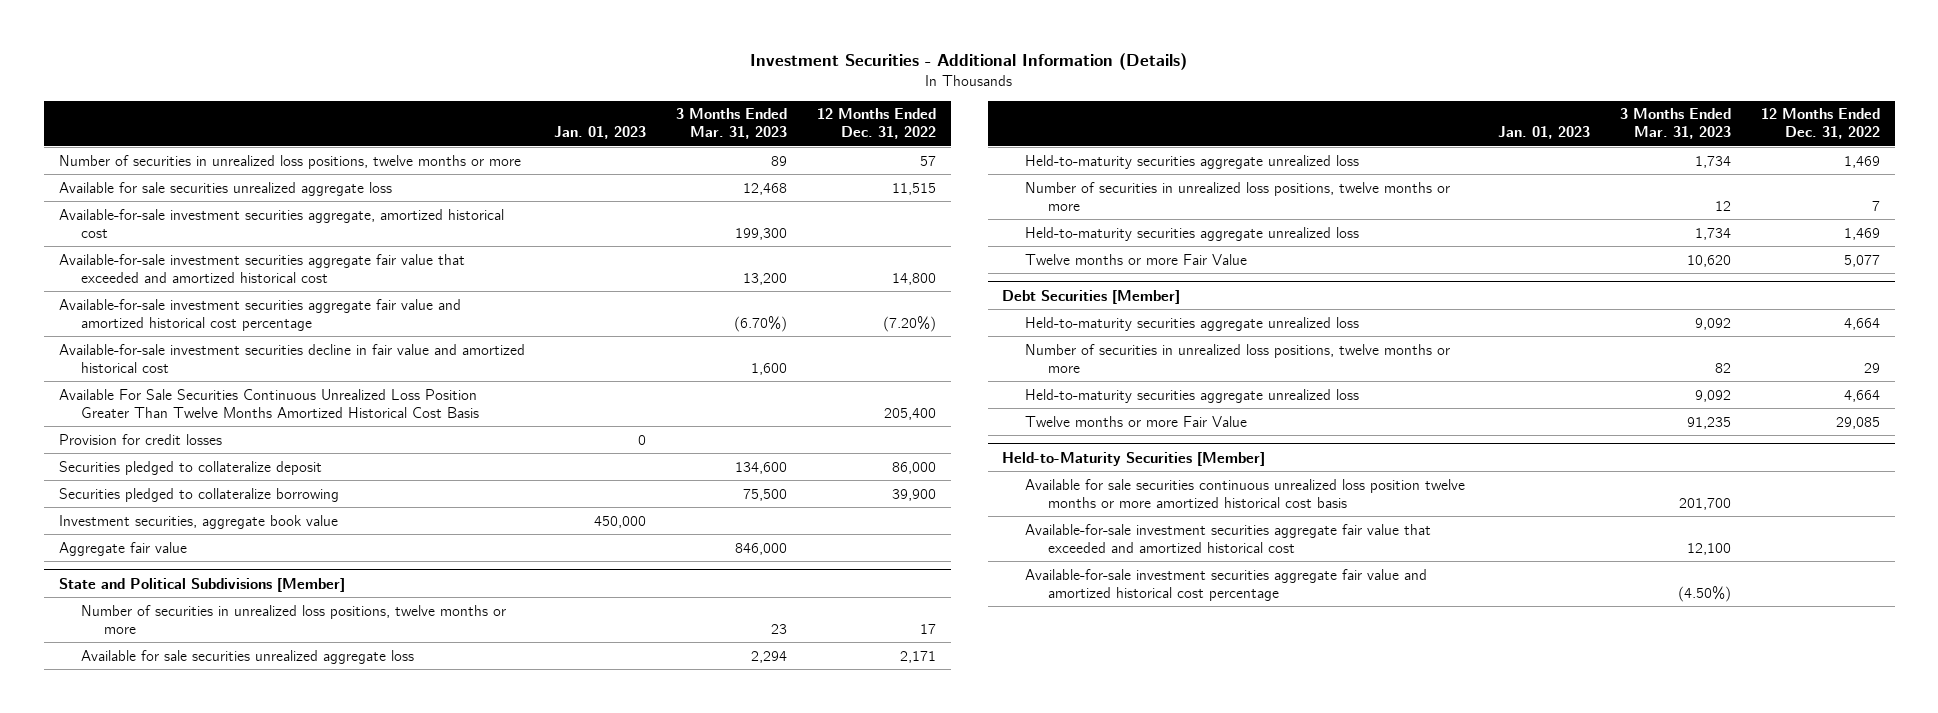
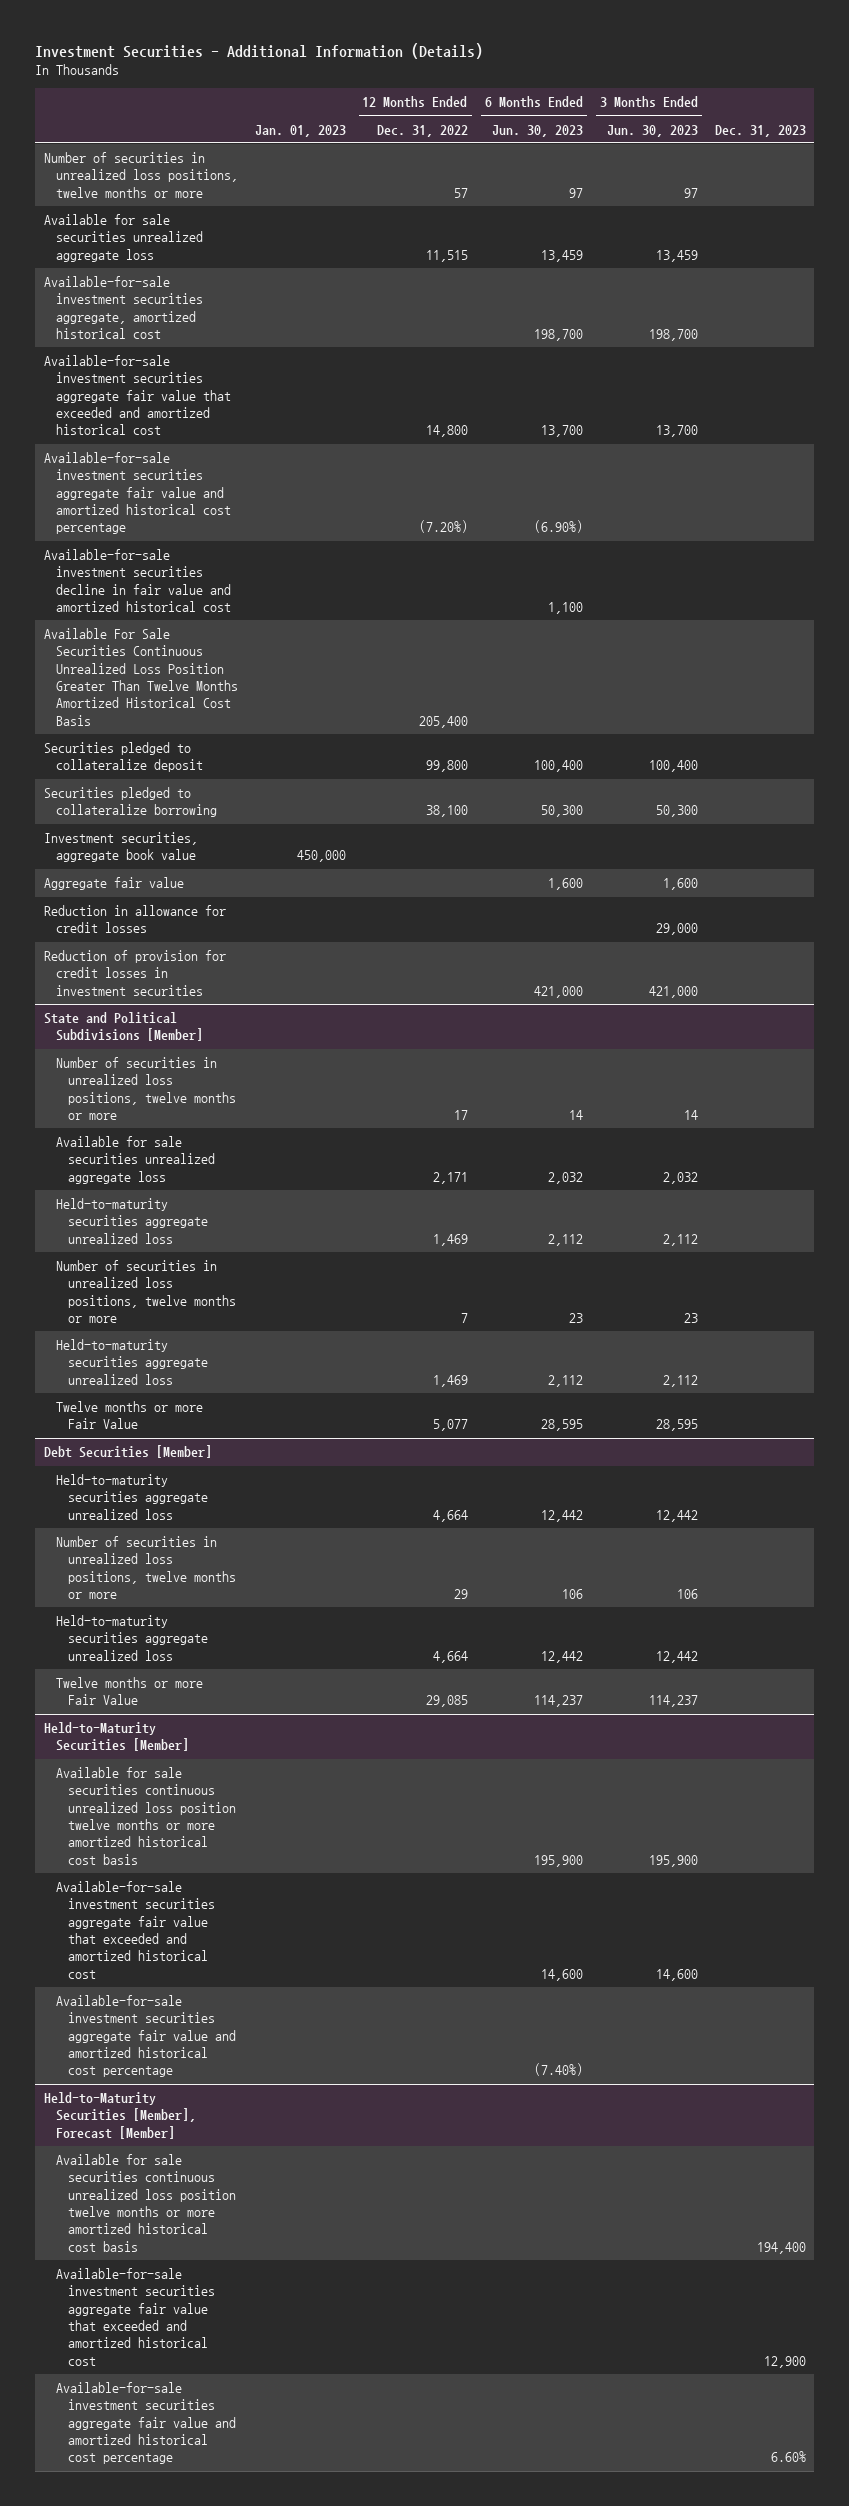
- | Jan. 01, 2023 | 3 Months Ended Mar. 31, 2023 | 12 Months Ended Dec. 31, 2022
+ | Jan. 01, 2023 | 12 Months Ended Dec. 31, 2022 | 6 Months Ended Jun. 30, 2023 | 3 Months Ended Jun. 30, 2023 | Dec. 31, 2023
- Provision for credit losses | 0 | |
- Securities pledged to collateralize deposit | | 134,600 | 86,000
- Securities pledged to collateralize borrowing | | 75,500 | 39,900
+ Securities pledged to collateralize deposit | | 99,800 | 100,400 | 100,400 |
+ Securities pledged to collateralize borrowing | | 38,100 | 50,300 | 50,300 |
+ Reduction in allowance for credit losses | | | | 29,000 |
+ Reduction of provision for credit losses in investment securities | | | 421,000 | 421,000 |
+ Held-to-Maturity Securities [Member], Forecast [Member]
+ Available for sale securities continuous unrealized loss position twelve months or more amortized historical cost basis | | | | | 194,400
+ Available-for-sale investment securities aggregate fair value that exceeded and amortized historical cost | | | | | 12,900
+ Available-for-sale investment securities aggregate fair value and amortized historical cost percentage | | | | | 6.60%

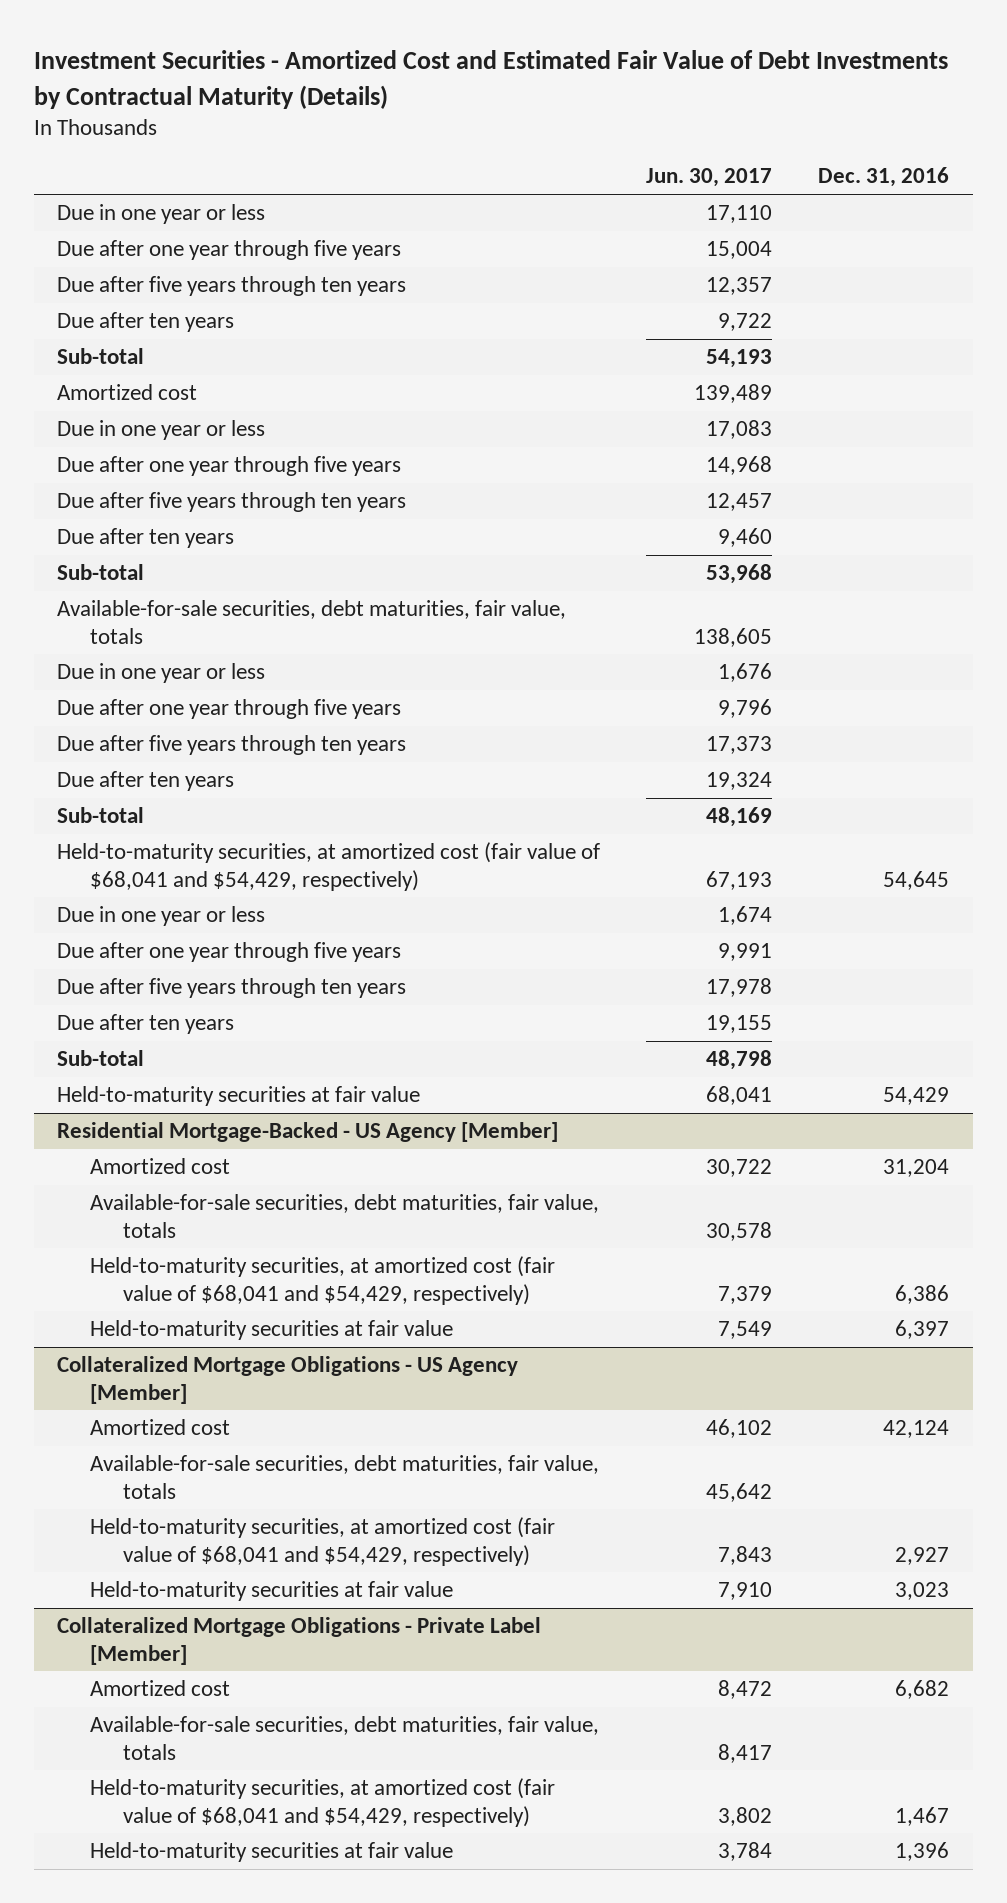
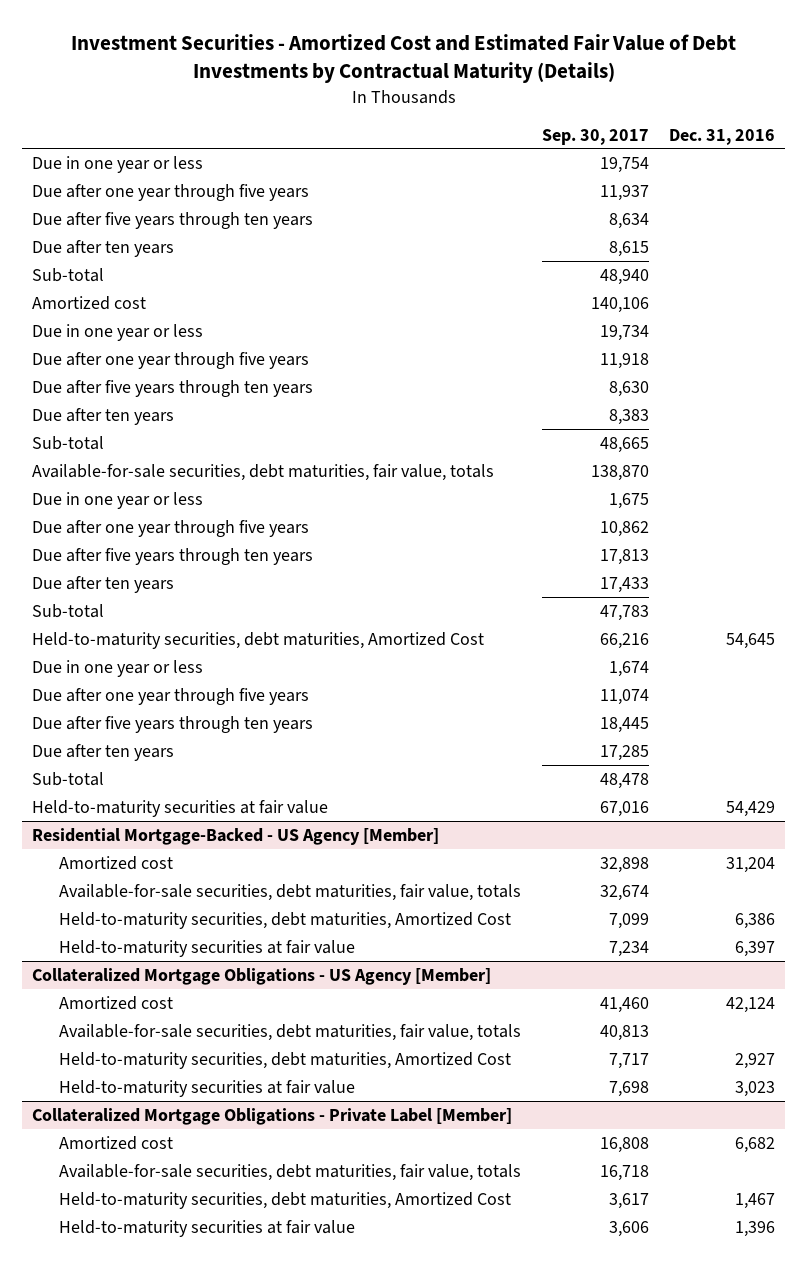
- | Jun. 30, 2017 | Dec. 31, 2016
+ | Sep. 30, 2017 | Dec. 31, 2016
- Held-to-maturity securities, at amortized cost (fair value of $68,041 and $54,429, respectively) | 67,193 | 54,645
+ Held-to-maturity securities, debt maturities, Amortized Cost | 66,216 | 54,645
@ Residential Mortgage-Backed - US Agency [Member]
- Held-to-maturity securities, at amortized cost (fair value of $68,041 and $54,429, respectively) | 7,379 | 6,386
+ Held-to-maturity securities, debt maturities, Amortized Cost | 7,099 | 6,386
@ Collateralized Mortgage Obligations - US Agency [Member]
- Held-to-maturity securities, at amortized cost (fair value of $68,041 and $54,429, respectively) | 7,843 | 2,927
+ Held-to-maturity securities, debt maturities, Amortized Cost | 7,717 | 2,927
@ Collateralized Mortgage Obligations - Private Label [Member]
- Held-to-maturity securities, at amortized cost (fair value of $68,041 and $54,429, respectively) | 3,802 | 1,467
+ Held-to-maturity securities, debt maturities, Amortized Cost | 3,617 | 1,467

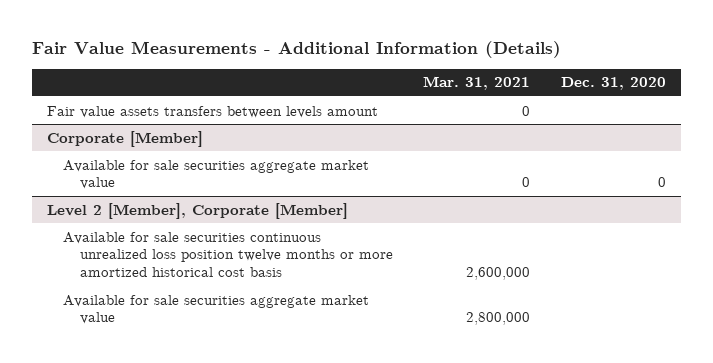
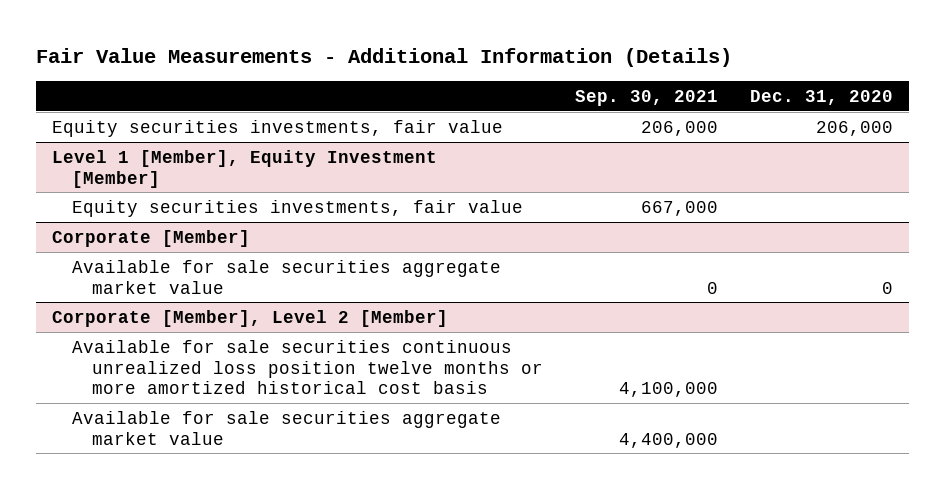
- | Mar. 31, 2021 | Dec. 31, 2020
+ | Sep. 30, 2021 | Dec. 31, 2020
- Fair value assets transfers between levels amount | 0 |
+ Equity securities investments, fair value | 206,000 | 206,000
+ Level 1 [Member], Equity Investment [Member]
+ Equity securities investments, fair value | 667,000 |
- Level 2 [Member], Corporate [Member]
+ Corporate [Member], Level 2 [Member]

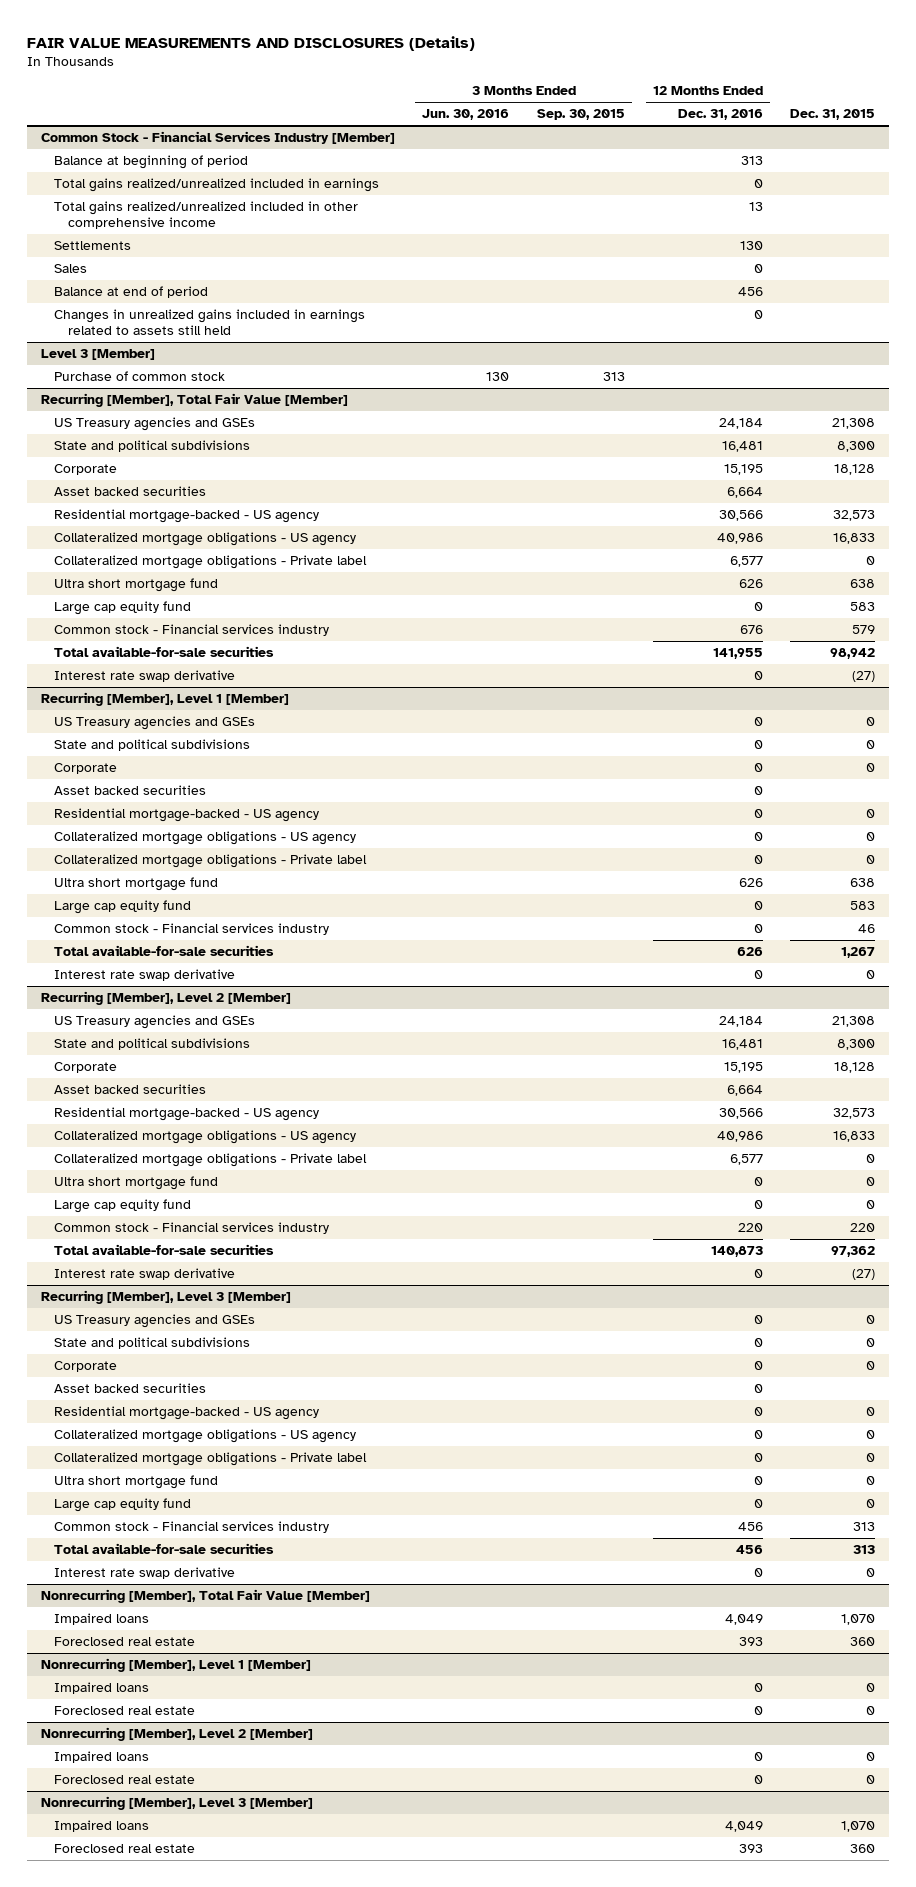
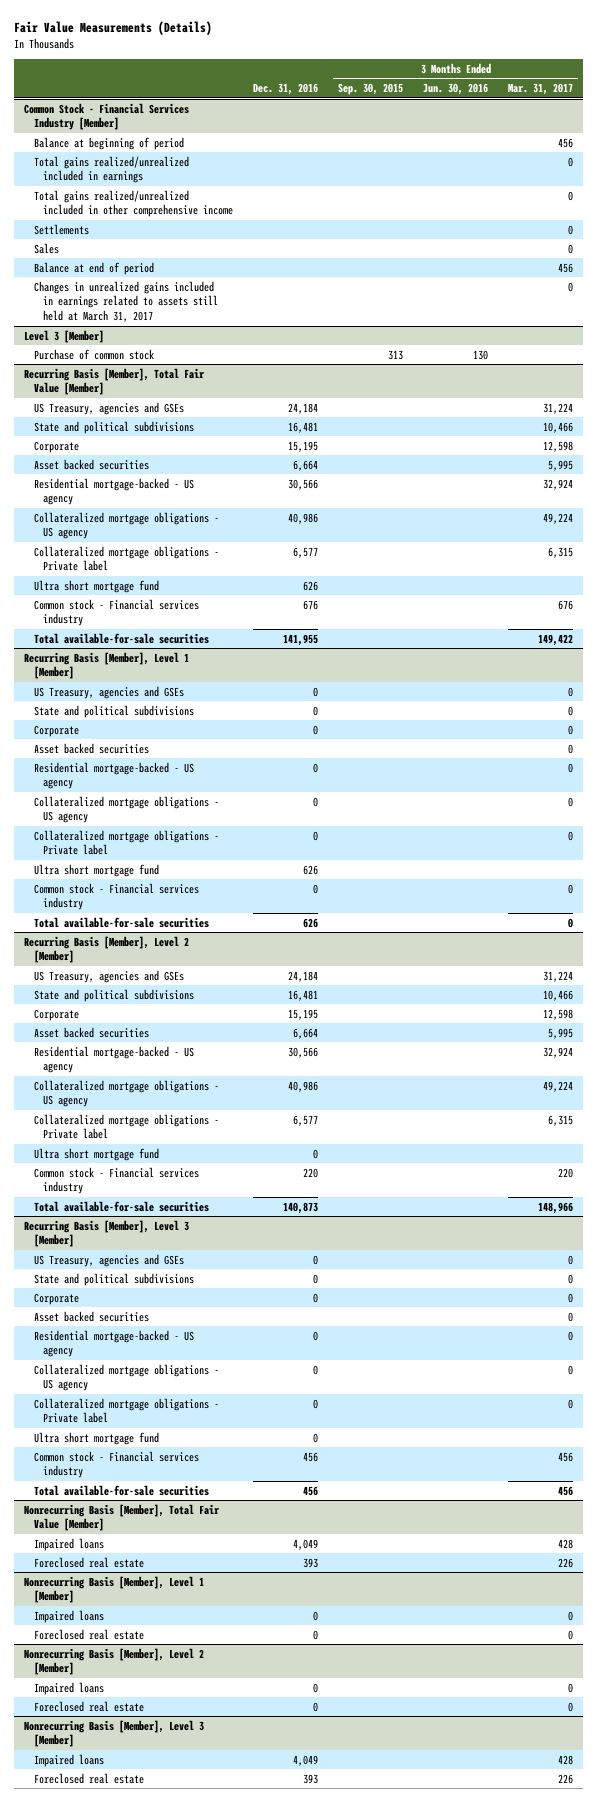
- FAIR VALUE MEASUREMENTS AND DISCLOSURES (Details)
+ Fair Value Measurements (Details)
- | 3 Months Ended Jun. 30, 2016 | 3 Months Ended Sep. 30, 2015 | 12 Months Ended Dec. 31, 2016 | Dec. 31, 2015
+ | Dec. 31, 2016 | 3 Months Ended Sep. 30, 2015 | 3 Months Ended Jun. 30, 2016 | 3 Months Ended Mar. 31, 2017
@ Common Stock - Financial Services Industry [Member]
- Changes in unrealized gains included in earnings related to assets still held | | | 0 |
+ Changes in unrealized gains included in earnings related to assets still held at March 31, 2017 | | | | 0
- Recurring [Member], Total Fair Value [Member]
- US Treasury agencies and GSEs | | | 24,184 | 21,308
+ Recurring Basis [Member], Total Fair Value [Member]
+ US Treasury, agencies and GSEs | 24,184 | | | 31,224
- Large cap equity fund | | | 0 | 583
- Interest rate swap derivative | | | 0 | (27)
- Recurring [Member], Level 1 [Member]
- US Treasury agencies and GSEs | | | 0 | 0
+ Recurring Basis [Member], Level 1 [Member]
+ US Treasury, agencies and GSEs | 0 | | | 0
- Large cap equity fund | | | 0 | 583
- Interest rate swap derivative | | | 0 | 0
- Recurring [Member], Level 2 [Member]
- US Treasury agencies and GSEs | | | 24,184 | 21,308
+ Recurring Basis [Member], Level 2 [Member]
+ US Treasury, agencies and GSEs | 24,184 | | | 31,224
- Large cap equity fund | | | 0 | 0
- Interest rate swap derivative | | | 0 | (27)
- Recurring [Member], Level 3 [Member]
- US Treasury agencies and GSEs | | | 0 | 0
+ Recurring Basis [Member], Level 3 [Member]
+ US Treasury, agencies and GSEs | 0 | | | 0
- Large cap equity fund | | | 0 | 0
- Interest rate swap derivative | | | 0 | 0
- Nonrecurring [Member], Total Fair Value [Member]
+ Nonrecurring Basis [Member], Total Fair Value [Member]
- Nonrecurring [Member], Level 1 [Member]
+ Nonrecurring Basis [Member], Level 1 [Member]
- Nonrecurring [Member], Level 2 [Member]
+ Nonrecurring Basis [Member], Level 2 [Member]
- Nonrecurring [Member], Level 3 [Member]
+ Nonrecurring Basis [Member], Level 3 [Member]

